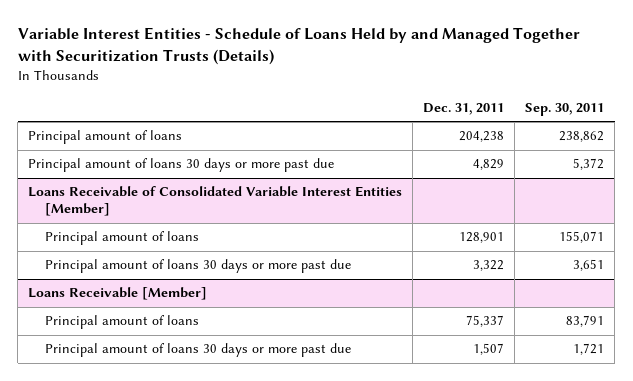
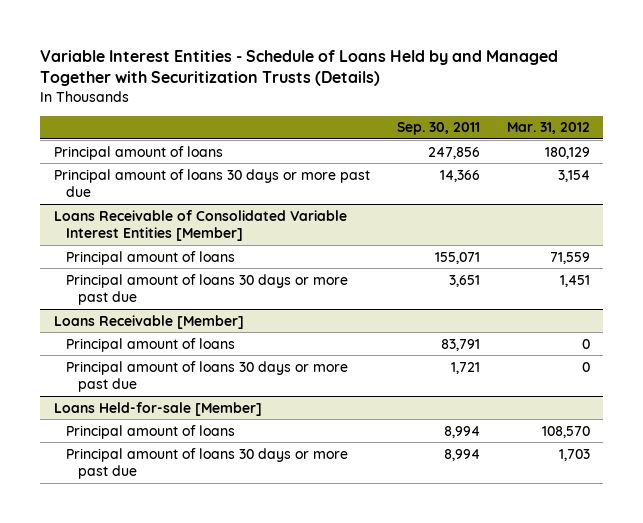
- | Dec. 31, 2011 | Sep. 30, 2011
+ | Sep. 30, 2011 | Mar. 31, 2012
- Principal amount of loans | 204,238 | 238,862
- Principal amount of loans 30 days or more past due | 4,829 | 5,372
+ Principal amount of loans | 247,856 | 180,129
+ Principal amount of loans 30 days or more past due | 14,366 | 3,154
+ Loans Held-for-sale [Member]
+ Principal amount of loans | 8,994 | 108,570
+ Principal amount of loans 30 days or more past due | 8,994 | 1,703

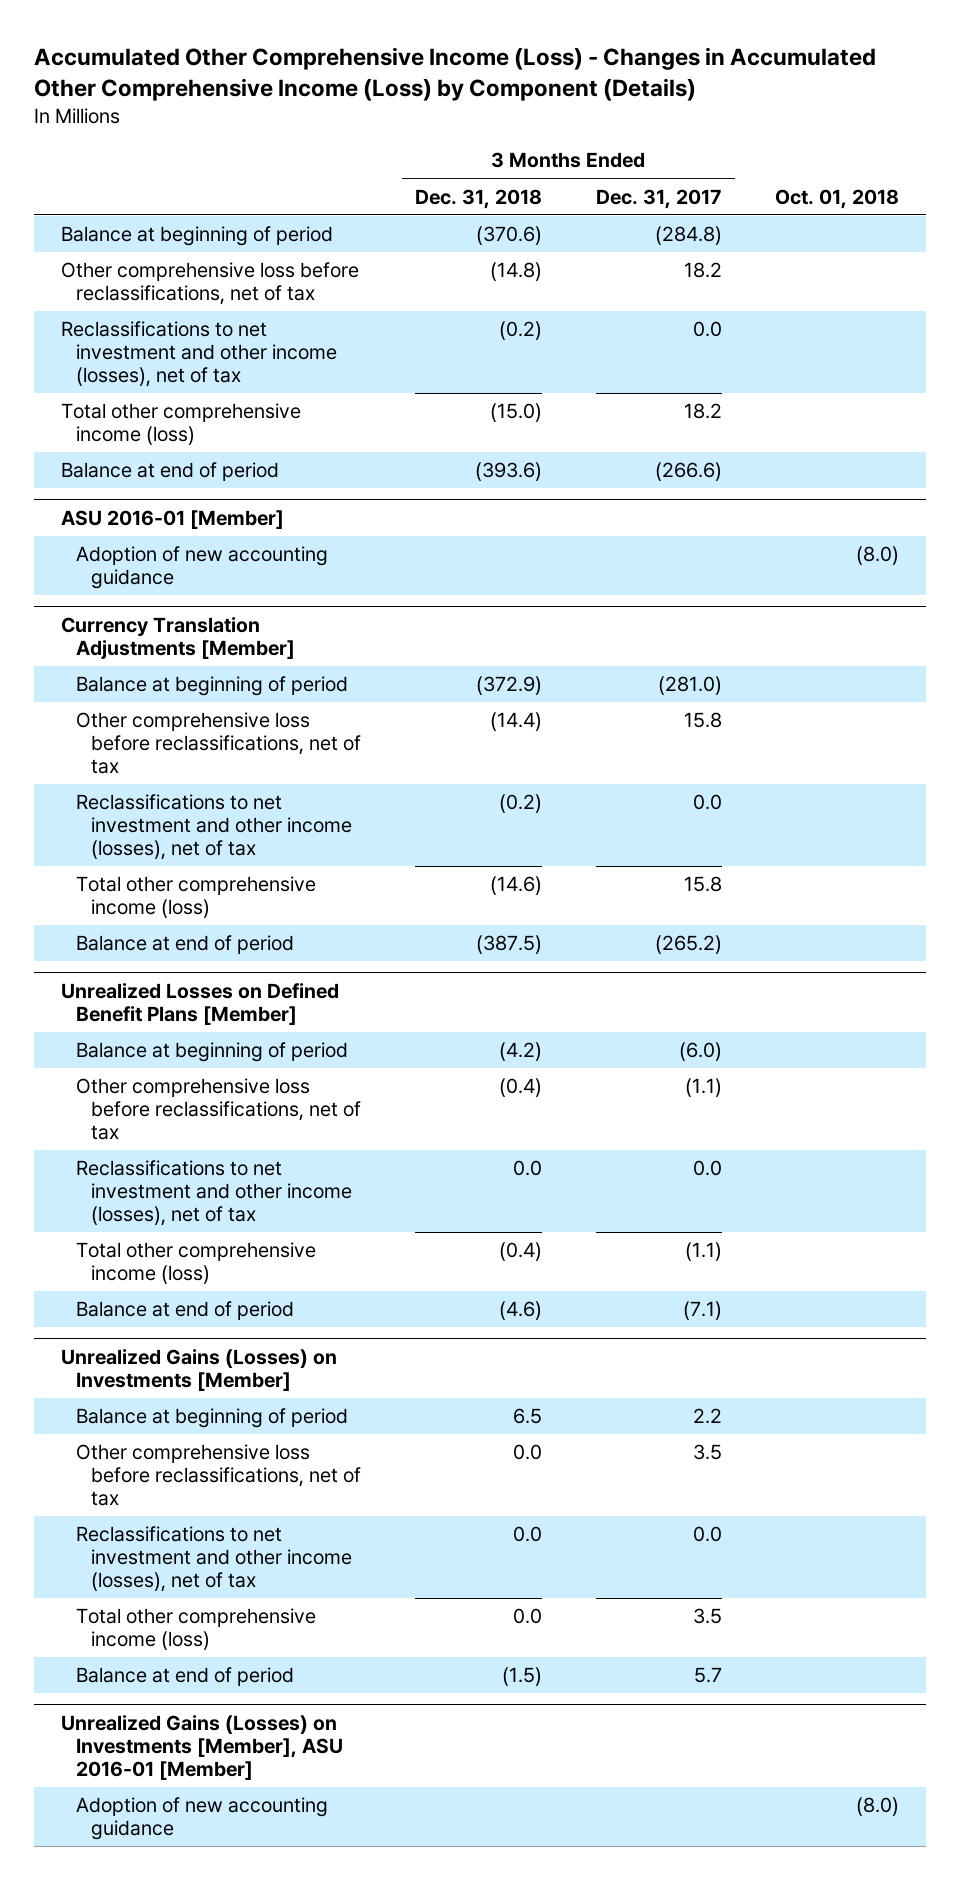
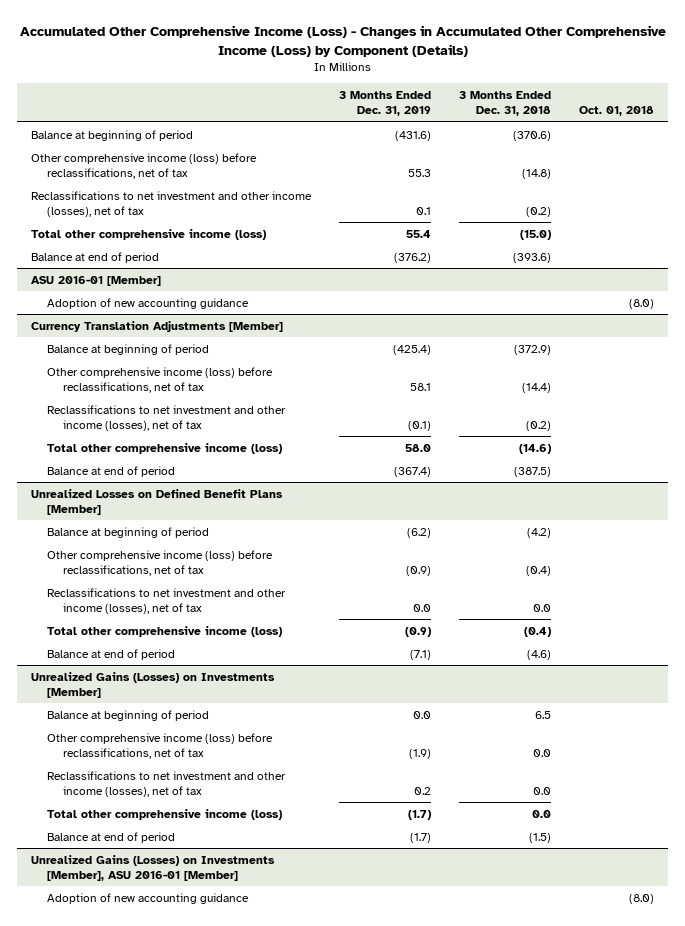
- | 3 Months Ended Dec. 31, 2018 | 3 Months Ended Dec. 31, 2017 | Oct. 01, 2018
+ | 3 Months Ended Dec. 31, 2019 | 3 Months Ended Dec. 31, 2018 | Oct. 01, 2018
- Other comprehensive loss before reclassifications, net of tax | (14.8) | 18.2 |
+ Other comprehensive income (loss) before reclassifications, net of tax | 55.3 | (14.8) |
@ Currency Translation Adjustments [Member]
- Other comprehensive loss before reclassifications, net of tax | (14.4) | 15.8 |
+ Other comprehensive income (loss) before reclassifications, net of tax | 58.1 | (14.4) |
@ Unrealized Losses on Defined Benefit Plans [Member]
- Other comprehensive loss before reclassifications, net of tax | (0.4) | (1.1) |
+ Other comprehensive income (loss) before reclassifications, net of tax | (0.9) | (0.4) |
@ Unrealized Gains (Losses) on Investments [Member]
- Other comprehensive loss before reclassifications, net of tax | 0.0 | 3.5 |
+ Other comprehensive income (loss) before reclassifications, net of tax | (1.9) | 0.0 |

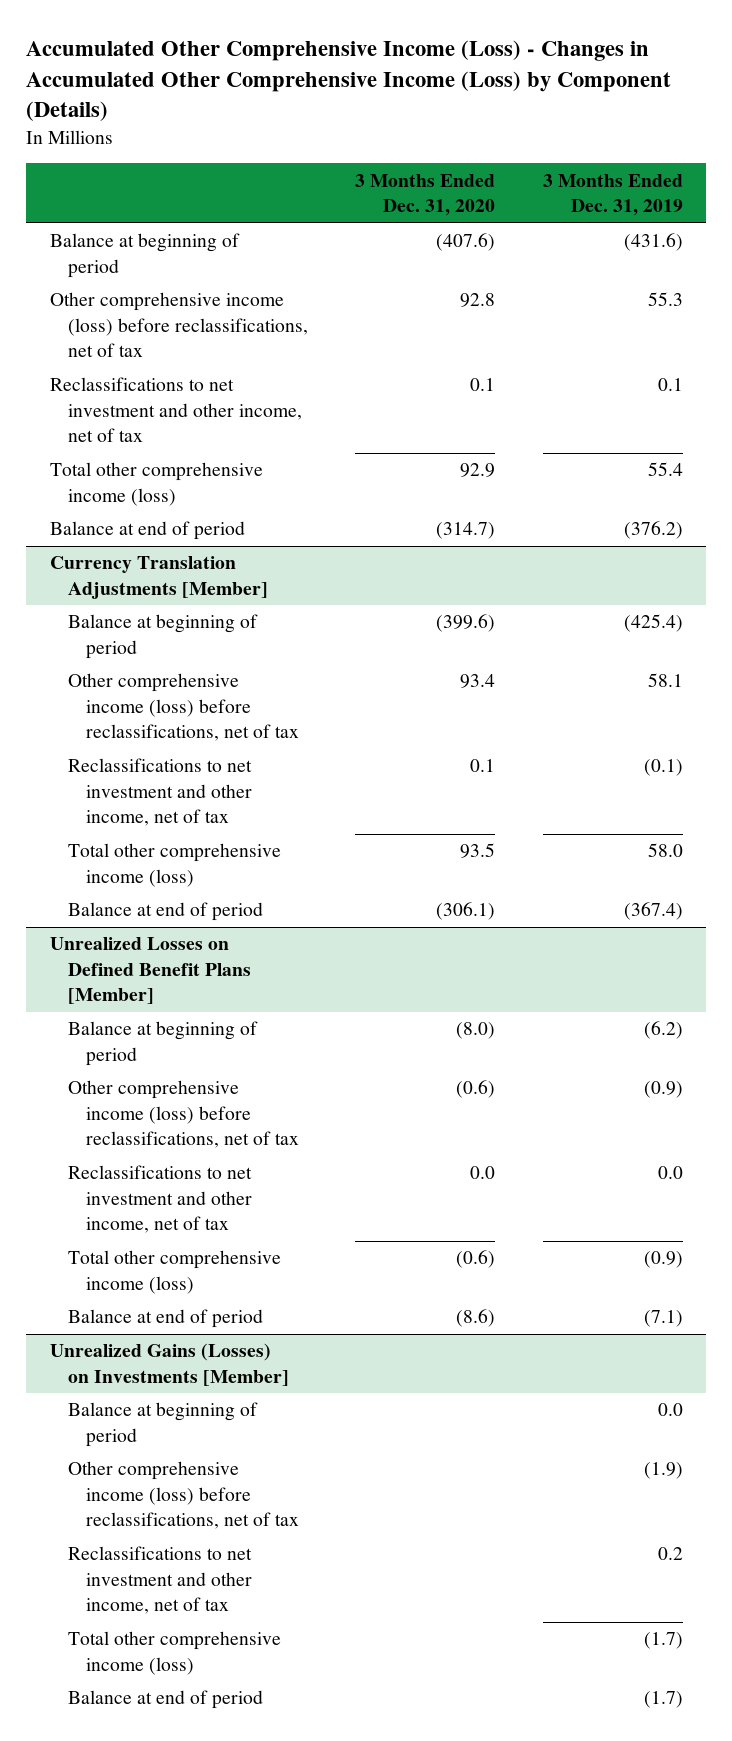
- | 3 Months Ended Dec. 31, 2019 | 3 Months Ended Dec. 31, 2018 | Oct. 01, 2018
+ | 3 Months Ended Dec. 31, 2020 | 3 Months Ended Dec. 31, 2019
- Reclassifications to net investment and other income (losses), net of tax | 0.1 | (0.2) |
+ Reclassifications to net investment and other income, net of tax | 0.1 | 0.1
- ASU 2016-01 [Member]
- Adoption of new accounting guidance | | | (8.0)
@ Currency Translation Adjustments [Member]
- Reclassifications to net investment and other income (losses), net of tax | (0.1) | (0.2) |
+ Reclassifications to net investment and other income, net of tax | 0.1 | (0.1)
@ Unrealized Losses on Defined Benefit Plans [Member]
- Reclassifications to net investment and other income (losses), net of tax | 0.0 | 0.0 |
+ Reclassifications to net investment and other income, net of tax | 0.0 | 0.0
@ Unrealized Gains (Losses) on Investments [Member]
- Reclassifications to net investment and other income (losses), net of tax | 0.2 | 0.0 |
+ Reclassifications to net investment and other income, net of tax | | 0.2
- Unrealized Gains (Losses) on Investments [Member], ASU 2016-01 [Member]
- Adoption of new accounting guidance | | | (8.0)

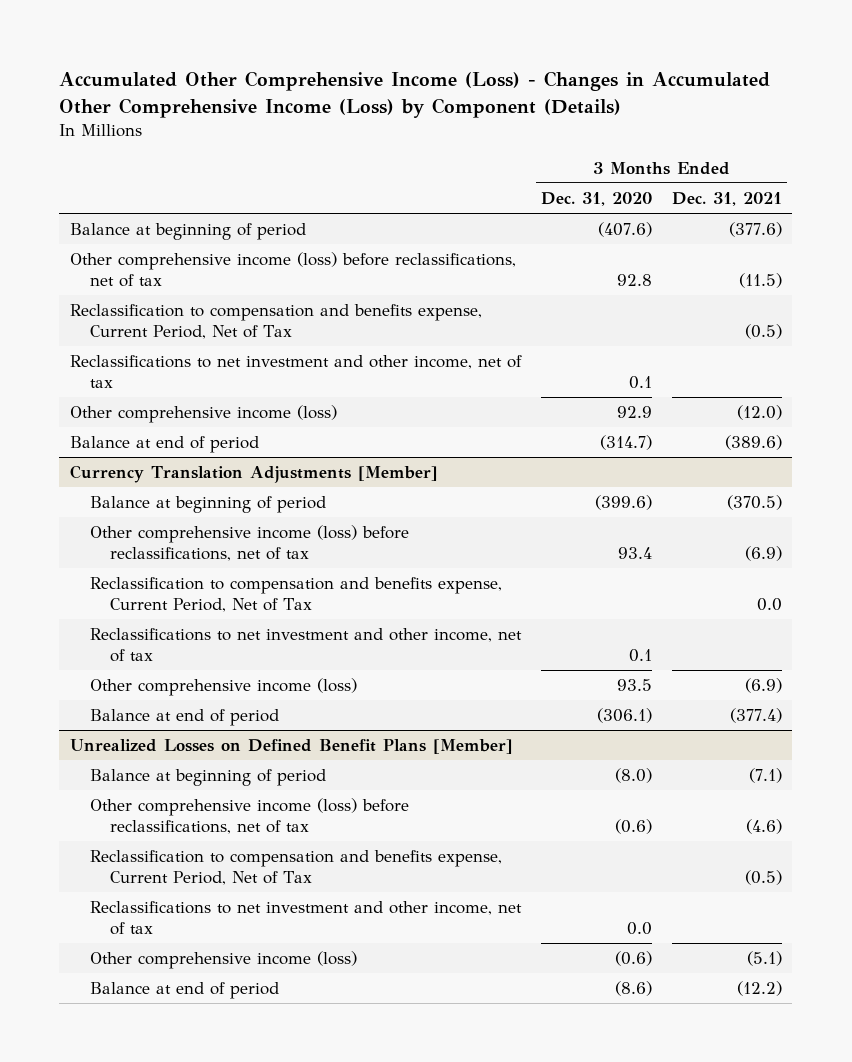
- | 3 Months Ended Dec. 31, 2020 | 3 Months Ended Dec. 31, 2019
+ | 3 Months Ended Dec. 31, 2020 | 3 Months Ended Dec. 31, 2021
+ Reclassification to compensation and benefits expense, Current Period, Net of Tax | | (0.5)
- Total other comprehensive income (loss) | 92.9 | 55.4
+ Other comprehensive income (loss) | 92.9 | (12.0)
@ Currency Translation Adjustments [Member]
+ Reclassification to compensation and benefits expense, Current Period, Net of Tax | | 0.0
- Total other comprehensive income (loss) | 93.5 | 58.0
+ Other comprehensive income (loss) | 93.5 | (6.9)
@ Unrealized Losses on Defined Benefit Plans [Member]
+ Reclassification to compensation and benefits expense, Current Period, Net of Tax | | (0.5)
- Total other comprehensive income (loss) | (0.6) | (0.9)
+ Other comprehensive income (loss) | (0.6) | (5.1)
- Unrealized Gains (Losses) on Investments [Member]
- Balance at beginning of period | | 0.0
- Other comprehensive income (loss) before reclassifications, net of tax | | (1.9)
- Reclassifications to net investment and other income, net of tax | | 0.2
- Total other comprehensive income (loss) | | (1.7)
- Balance at end of period | | (1.7)

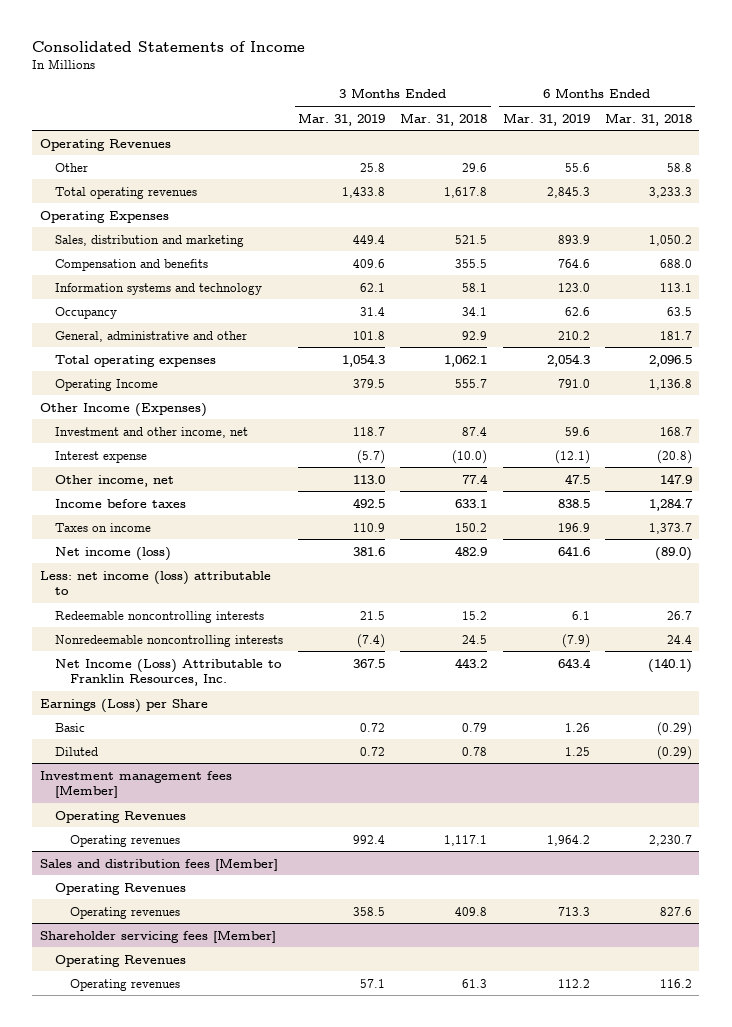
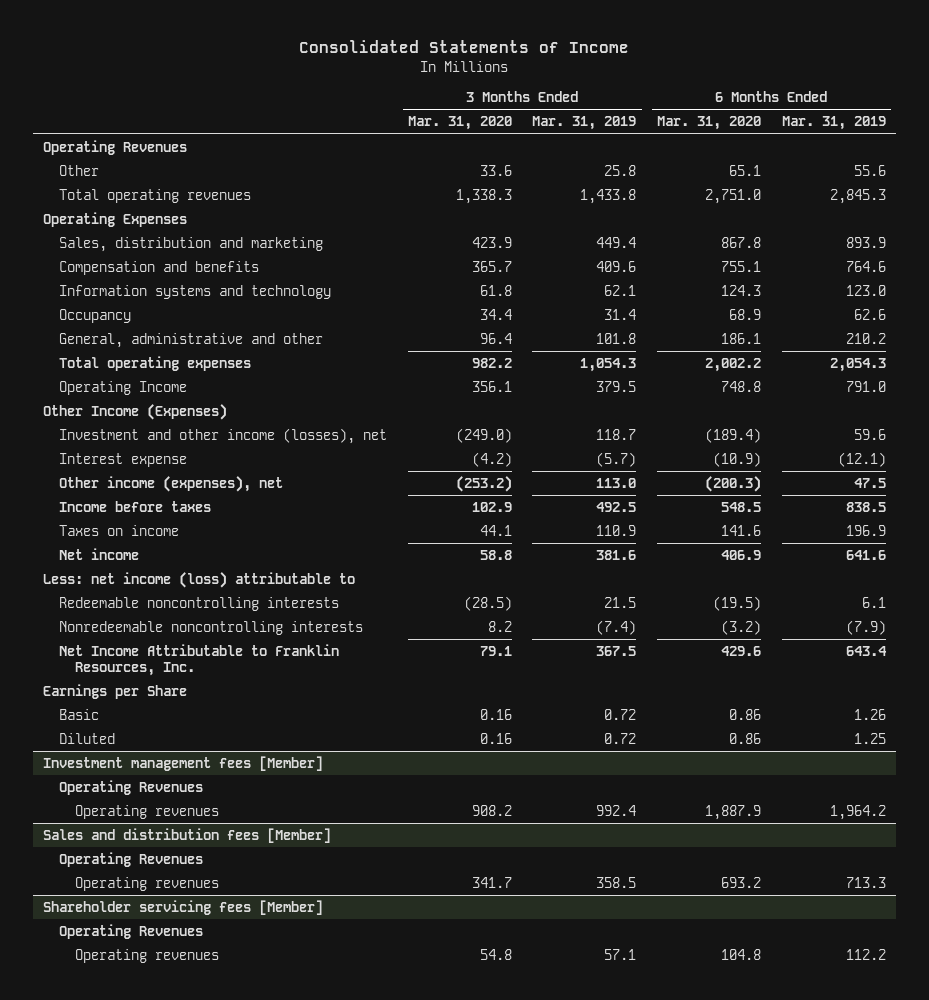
- | 3 Months Ended Mar. 31, 2019 | 3 Months Ended Mar. 31, 2018 | 6 Months Ended Mar. 31, 2019 | 6 Months Ended Mar. 31, 2018
+ | 3 Months Ended Mar. 31, 2020 | 3 Months Ended Mar. 31, 2019 | 6 Months Ended Mar. 31, 2020 | 6 Months Ended Mar. 31, 2019
- Investment and other income, net | 118.7 | 87.4 | 59.6 | 168.7
+ Investment and other income (losses), net | (249.0) | 118.7 | (189.4) | 59.6
- Other income, net | 113.0 | 77.4 | 47.5 | 147.9
+ Other income (expenses), net | (253.2) | 113.0 | (200.3) | 47.5
- Net income (loss) | 381.6 | 482.9 | 641.6 | (89.0)
+ Net income | 58.8 | 381.6 | 406.9 | 641.6
- Net Income (Loss) Attributable to Franklin Resources, Inc. | 367.5 | 443.2 | 643.4 | (140.1)
- Earnings (Loss) per Share
+ Net Income Attributable to Franklin Resources, Inc. | 79.1 | 367.5 | 429.6 | 643.4
+ Earnings per Share

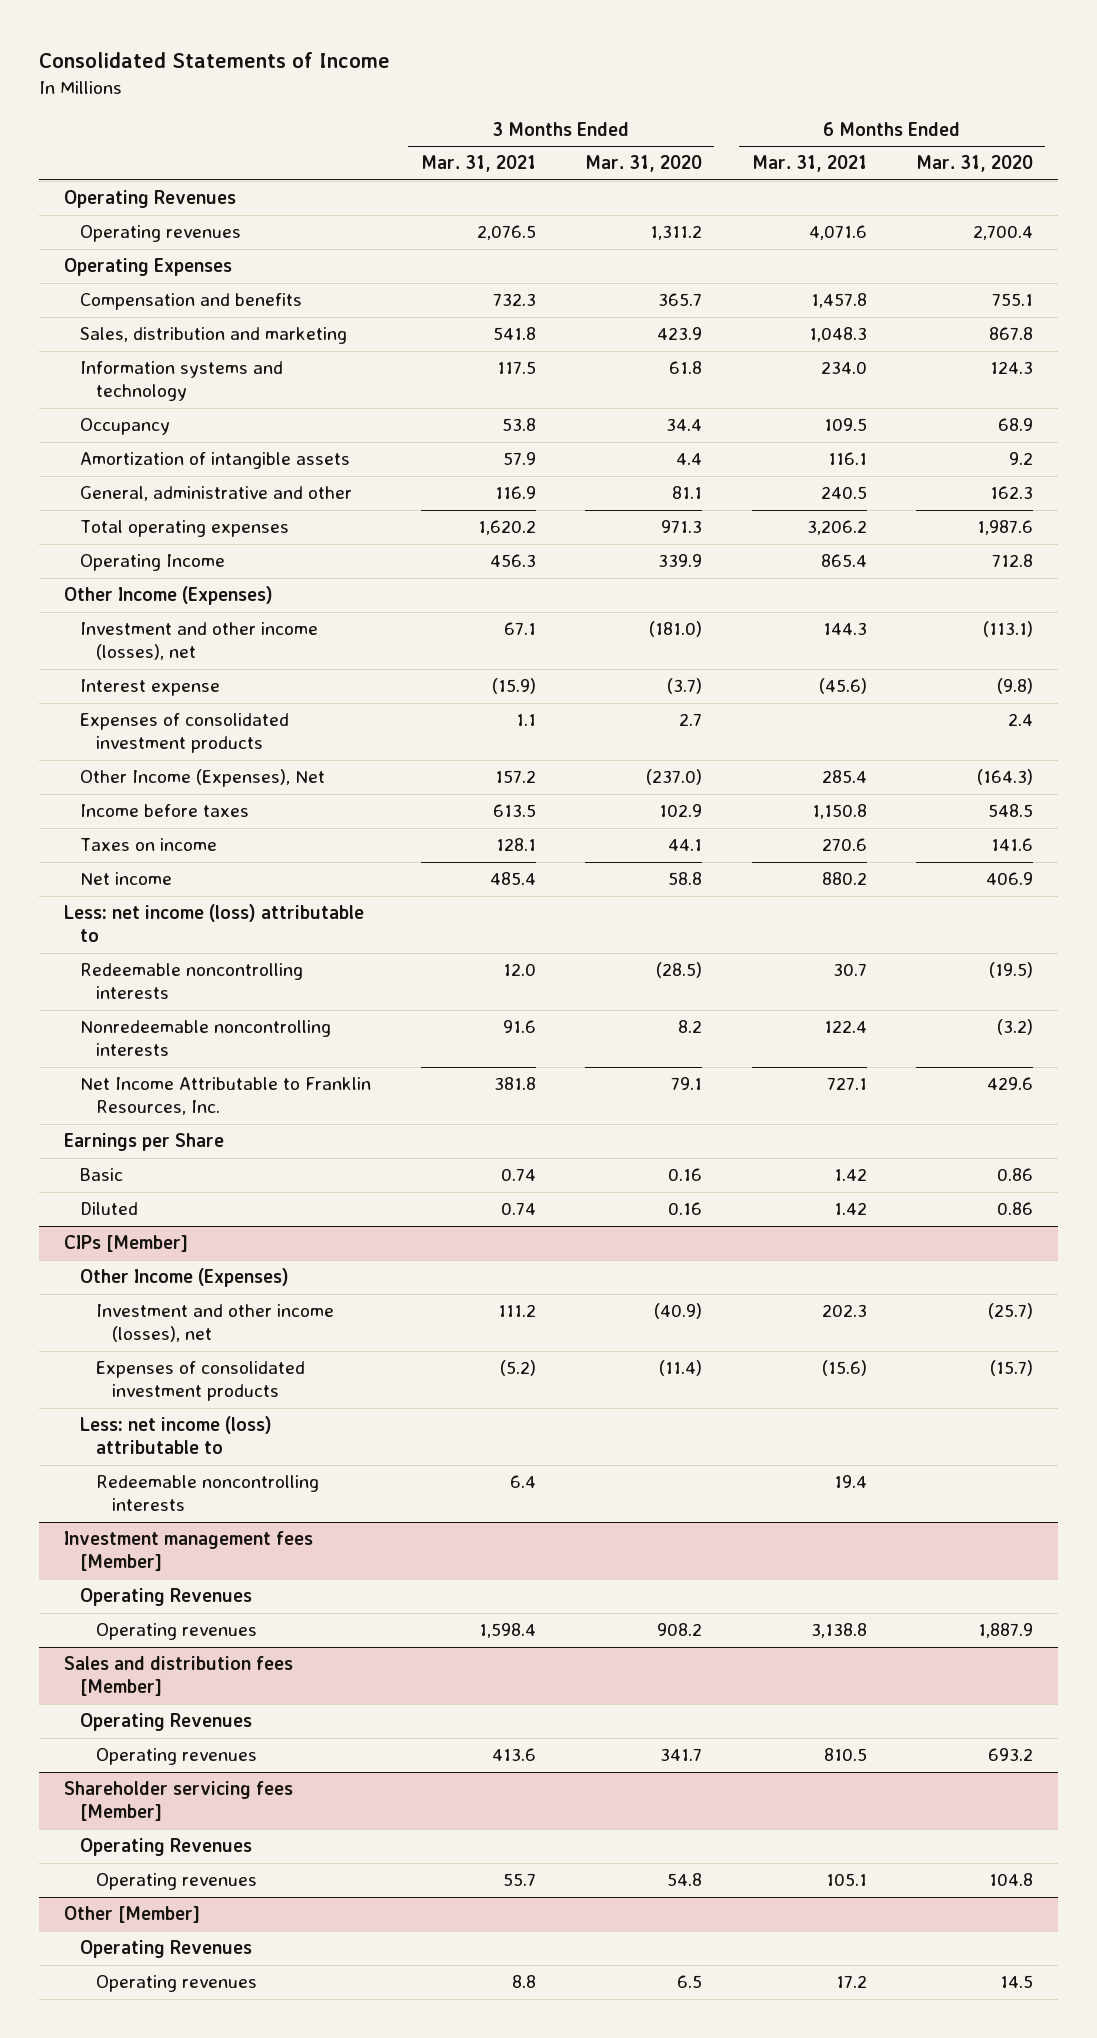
- | 3 Months Ended Mar. 31, 2020 | 3 Months Ended Mar. 31, 2019 | 6 Months Ended Mar. 31, 2020 | 6 Months Ended Mar. 31, 2019
+ | 3 Months Ended Mar. 31, 2021 | 3 Months Ended Mar. 31, 2020 | 6 Months Ended Mar. 31, 2021 | 6 Months Ended Mar. 31, 2020
- Other | 33.6 | 25.8 | 65.1 | 55.6
- Total operating revenues | 1,338.3 | 1,433.8 | 2,751.0 | 2,845.3
+ Operating revenues | 2,076.5 | 1,311.2 | 4,071.6 | 2,700.4
moved down: Sales, distribution and marketing | 541.8 | 423.9 | 1,048.3 | 867.8
- General, administrative and other | 96.4 | 101.8 | 186.1 | 210.2
- Total operating expenses | 982.2 | 1,054.3 | 2,002.2 | 2,054.3
- Operating Income | 356.1 | 379.5 | 748.8 | 791.0
+ Amortization of intangible assets | 57.9 | 4.4 | 116.1 | 9.2
+ General, administrative and other | 116.9 | 81.1 | 240.5 | 162.3
+ Total operating expenses | 1,620.2 | 971.3 | 3,206.2 | 1,987.6
+ Operating Income | 456.3 | 339.9 | 865.4 | 712.8
- Investment and other income (losses), net | (249.0) | 118.7 | (189.4) | 59.6
- Interest expense | (4.2) | (5.7) | (10.9) | (12.1)
- Other income (expenses), net | (253.2) | 113.0 | (200.3) | 47.5
+ Investment and other income (losses), net | 67.1 | (181.0) | 144.3 | (113.1)
+ Interest expense | (15.9) | (3.7) | (45.6) | (9.8)
+ Expenses of consolidated investment products | 1.1 | 2.7 | | 2.4
+ Other Income (Expenses), Net | 157.2 | (237.0) | 285.4 | (164.3)
+ CIPs [Member]
+ Other Income (Expenses)
+ Investment and other income (losses), net | 111.2 | (40.9) | 202.3 | (25.7)
+ Expenses of consolidated investment products | (5.2) | (11.4) | (15.6) | (15.7)
+ Less: net income (loss) attributable to
+ Redeemable noncontrolling interests | 6.4 | | 19.4 |
+ Other [Member]
+ Operating Revenues
+ Operating revenues | 8.8 | 6.5 | 17.2 | 14.5

